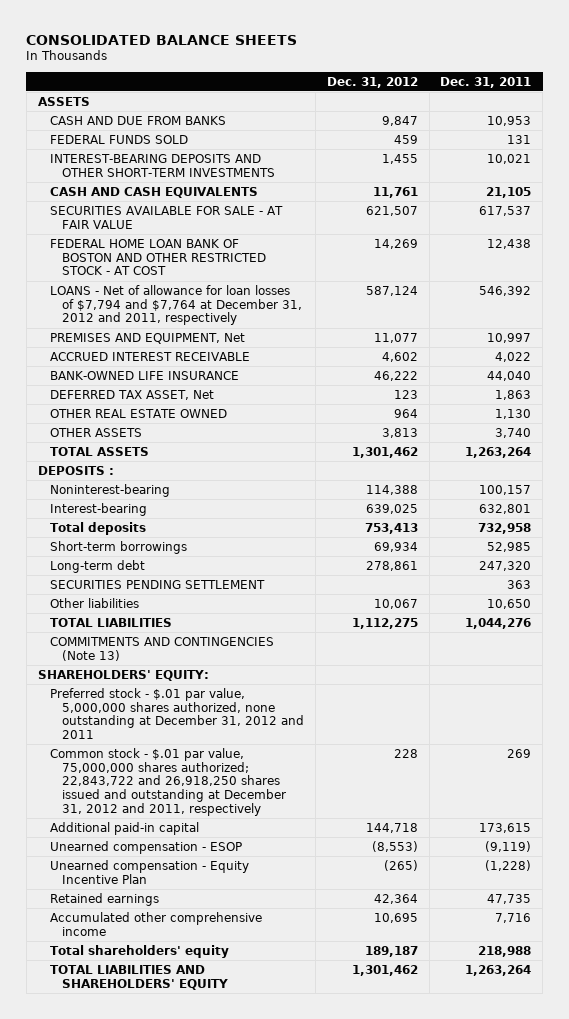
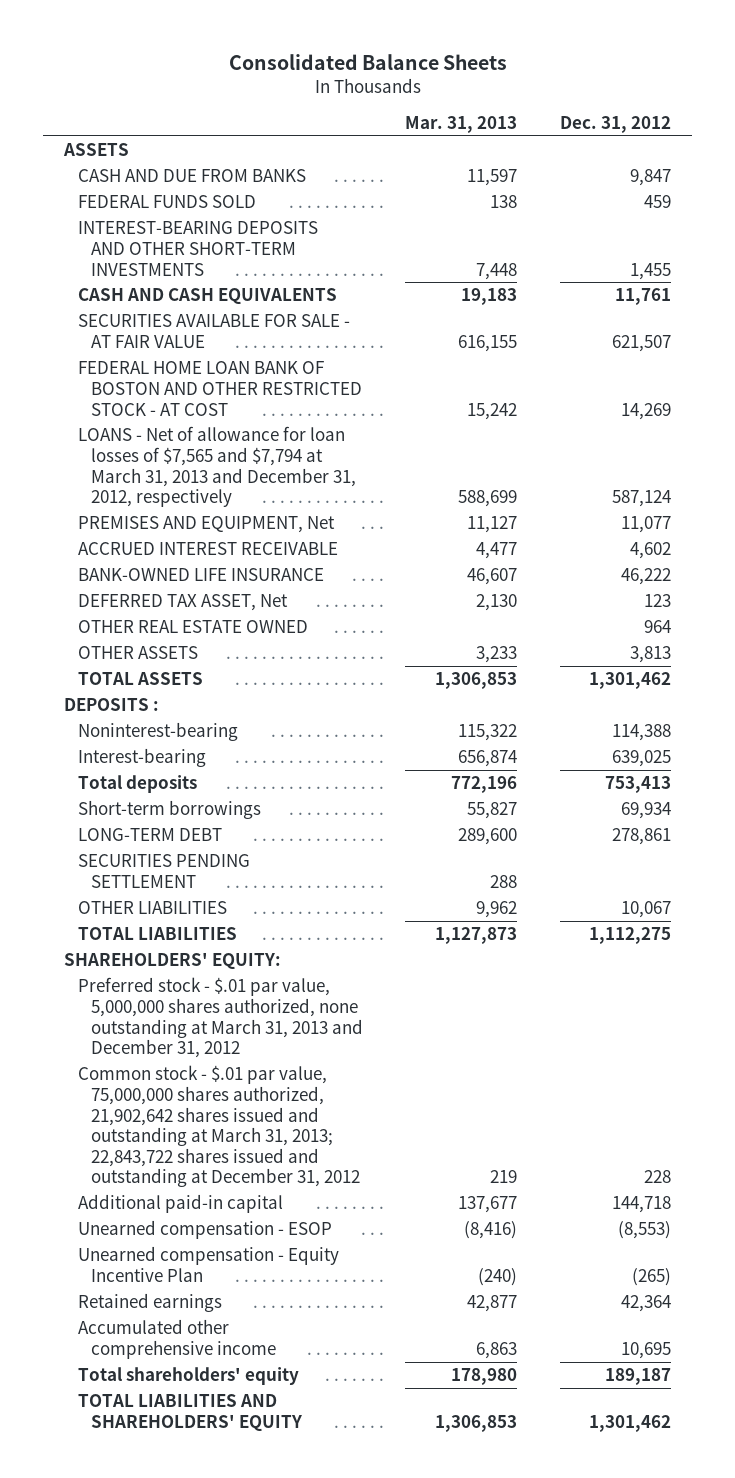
- CONSOLIDATED BALANCE SHEETS
+ Consolidated Balance Sheets
- | Dec. 31, 2012 | Dec. 31, 2011
+ | Mar. 31, 2013 | Dec. 31, 2012
- LOANS - Net of allowance for loan losses of $7,794 and $7,764 at December 31, 2012 and 2011, respectively | 587,124 | 546,392
+ LOANS - Net of allowance for loan losses of $7,565 and $7,794 at March 31, 2013 and December 31, 2012, respectively | 588,699 | 587,124
- Long-term debt | 278,861 | 247,320
+ LONG-TERM DEBT | 289,600 | 278,861
- Other liabilities | 10,067 | 10,650
+ OTHER LIABILITIES | 9,962 | 10,067
- COMMITMENTS AND CONTINGENCIES (Note 13)
- Preferred stock - $.01 par value, 5,000,000 shares authorized, none outstanding at December 31, 2012 and 2011
- Common stock - $.01 par value, 75,000,000 shares authorized; 22,843,722 and 26,918,250 shares issued and outstanding at December 31, 2012 and 2011, respectively | 228 | 269
+ Preferred stock - $.01 par value, 5,000,000 shares authorized, none outstanding at March 31, 2013 and December 31, 2012
+ Common stock - $.01 par value, 75,000,000 shares authorized, 21,902,642 shares issued and outstanding at March 31, 2013; 22,843,722 shares issued and outstanding at December 31, 2012 | 219 | 228

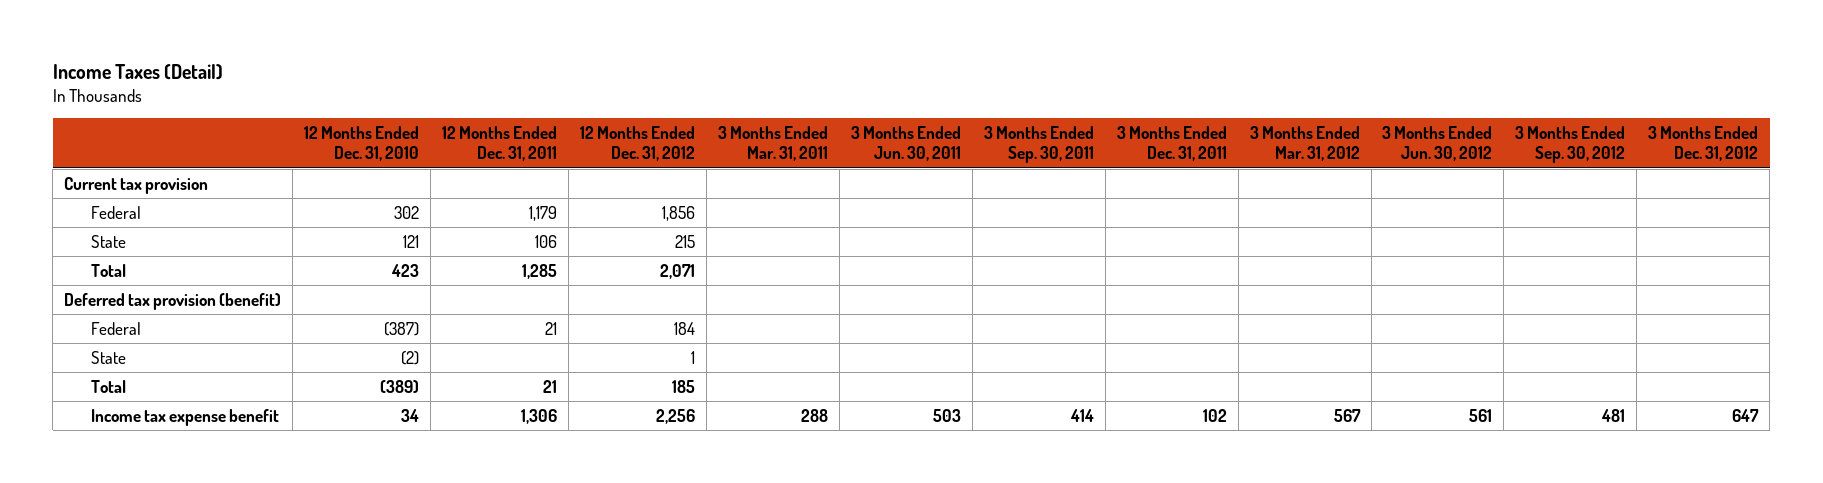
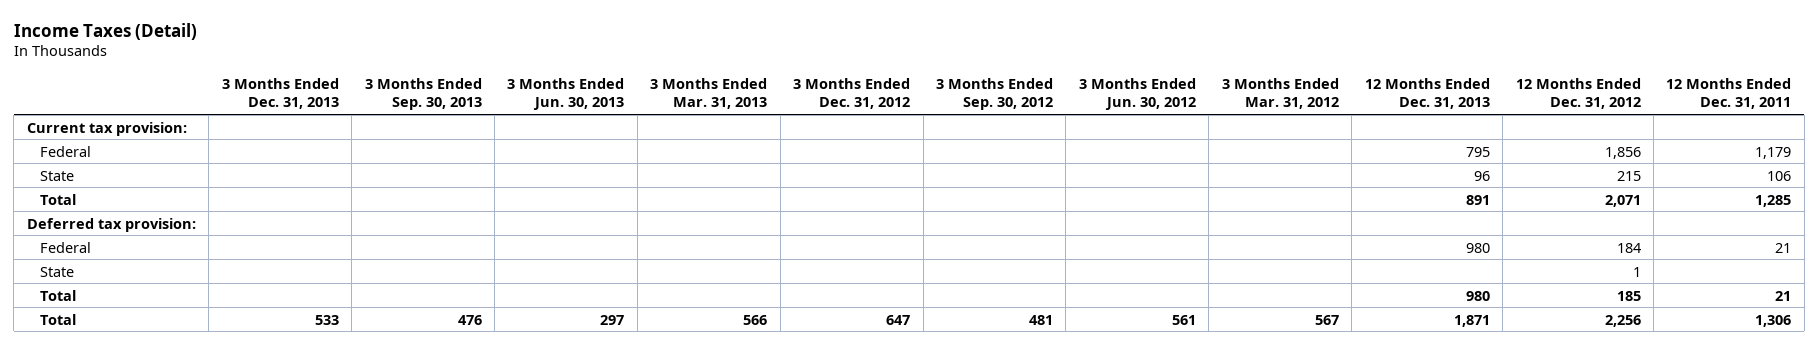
- | 12 Months Ended Dec. 31, 2010 | 12 Months Ended Dec. 31, 2011 | 12 Months Ended Dec. 31, 2012 | 3 Months Ended Mar. 31, 2011 | 3 Months Ended Jun. 30, 2011 | 3 Months Ended Sep. 30, 2011 | 3 Months Ended Dec. 31, 2011 | 3 Months Ended Mar. 31, 2012 | 3 Months Ended Jun. 30, 2012 | 3 Months Ended Sep. 30, 2012 | 3 Months Ended Dec. 31, 2012
+ | 3 Months Ended Dec. 31, 2013 | 3 Months Ended Sep. 30, 2013 | 3 Months Ended Jun. 30, 2013 | 3 Months Ended Mar. 31, 2013 | 3 Months Ended Dec. 31, 2012 | 3 Months Ended Sep. 30, 2012 | 3 Months Ended Jun. 30, 2012 | 3 Months Ended Mar. 31, 2012 | 12 Months Ended Dec. 31, 2013 | 12 Months Ended Dec. 31, 2012 | 12 Months Ended Dec. 31, 2011
- Current tax provision
+ Current tax provision:
- Deferred tax provision (benefit)
+ Deferred tax provision:
- Income tax expense benefit | 34 | 1,306 | 2,256 | 288 | 503 | 414 | 102 | 567 | 561 | 481 | 647
+ Total | 533 | 476 | 297 | 566 | 647 | 481 | 561 | 567 | 1,871 | 2,256 | 1,306

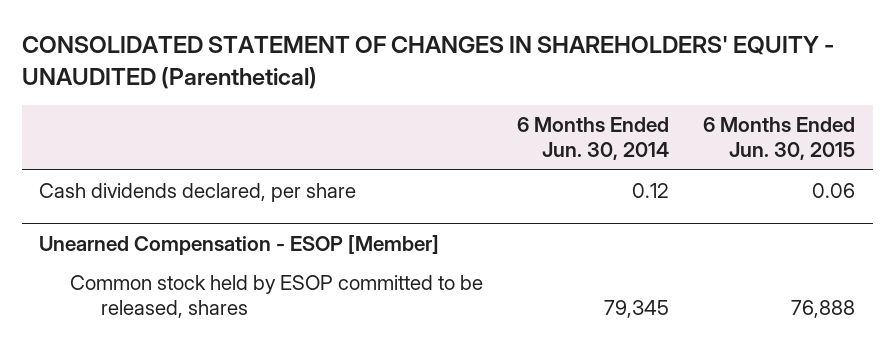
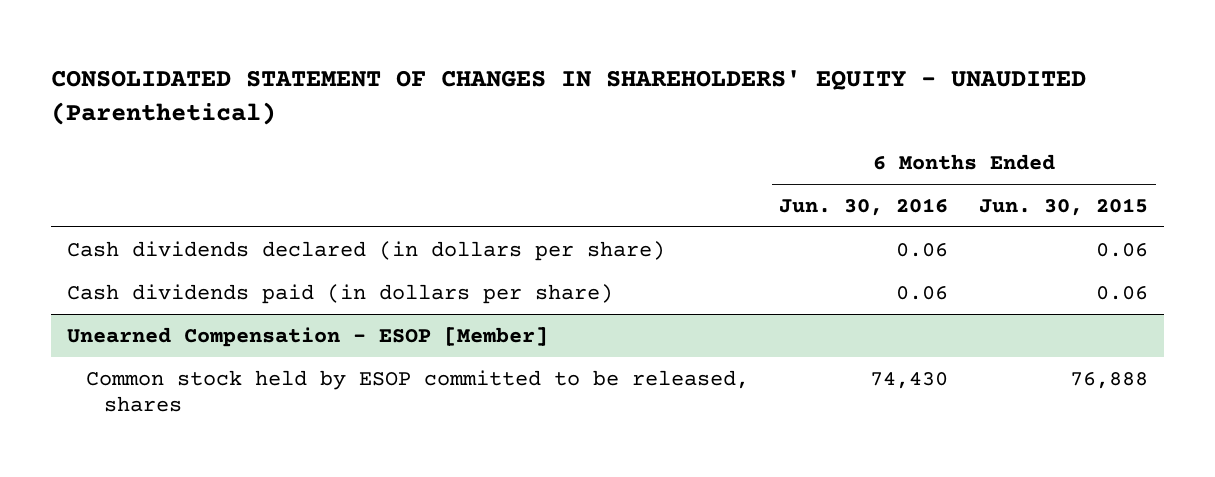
- | 6 Months Ended Jun. 30, 2014 | 6 Months Ended Jun. 30, 2015
+ | 6 Months Ended Jun. 30, 2016 | 6 Months Ended Jun. 30, 2015
- Cash dividends declared, per share | 0.12 | 0.06
+ Cash dividends declared (in dollars per share) | 0.06 | 0.06
+ Cash dividends paid (in dollars per share) | 0.06 | 0.06

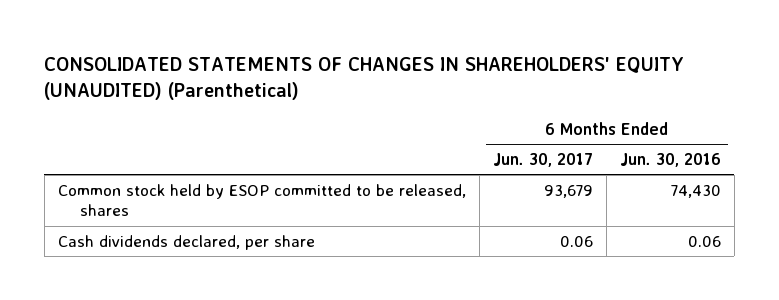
- CONSOLIDATED STATEMENT OF CHANGES IN SHAREHOLDERS' EQUITY - UNAUDITED (Parenthetical)
+ CONSOLIDATED STATEMENTS OF CHANGES IN SHAREHOLDERS' EQUITY (UNAUDITED) (Parenthetical)
- | 6 Months Ended Jun. 30, 2016 | 6 Months Ended Jun. 30, 2015
+ | 6 Months Ended Jun. 30, 2017 | 6 Months Ended Jun. 30, 2016
- Cash dividends declared (in dollars per share) | 0.06 | 0.06
- Cash dividends paid (in dollars per share) | 0.06 | 0.06
- Unearned Compensation - ESOP [Member]
+ Cash dividends declared, per share | 0.06 | 0.06

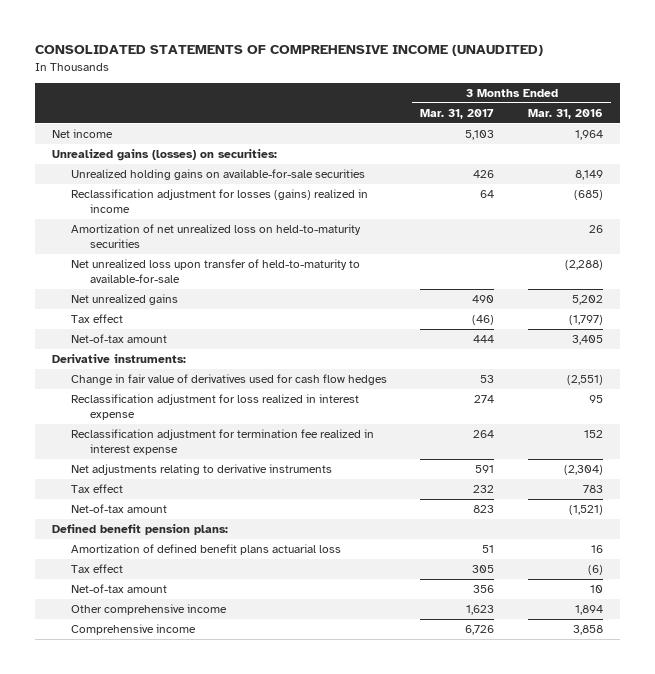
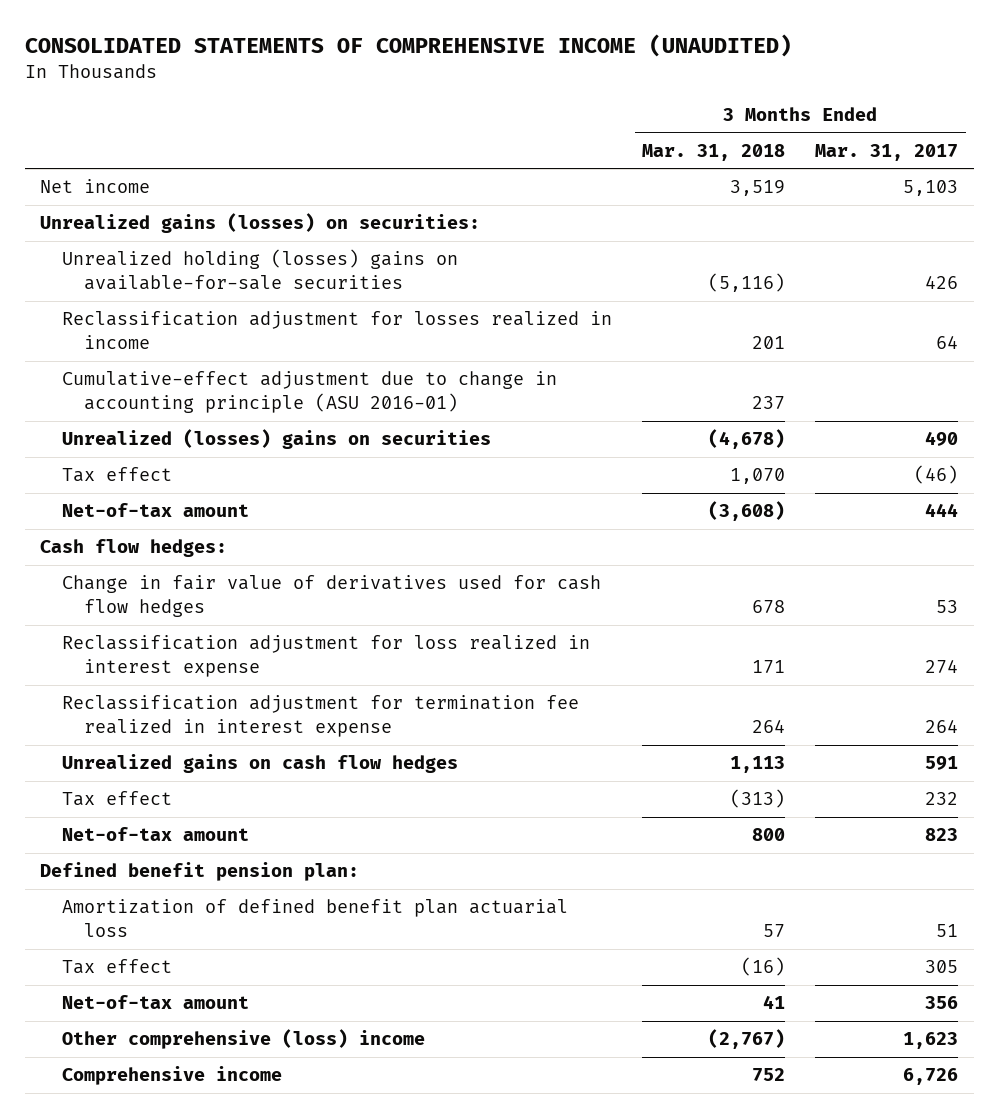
- | 3 Months Ended Mar. 31, 2017 | 3 Months Ended Mar. 31, 2016
+ | 3 Months Ended Mar. 31, 2018 | 3 Months Ended Mar. 31, 2017
- Unrealized holding gains on available-for-sale securities | 426 | 8,149
- Reclassification adjustment for losses (gains) realized in income | 64 | (685)
- Amortization of net unrealized loss on held-to-maturity securities | | 26
- Net unrealized loss upon transfer of held-to-maturity to available-for-sale | | (2,288)
- Net unrealized gains | 490 | 5,202
+ Unrealized holding (losses) gains on available-for-sale securities | (5,116) | 426
+ Reclassification adjustment for losses realized in income | 201 | 64
+ Cumulative-effect adjustment due to change in accounting principle (ASU 2016-01) | 237 |
+ Unrealized (losses) gains on securities | (4,678) | 490
- Derivative instruments:
+ Cash flow hedges:
- Net adjustments relating to derivative instruments | 591 | (2,304)
+ Unrealized gains on cash flow hedges | 1,113 | 591
- Defined benefit pension plans:
- Amortization of defined benefit plans actuarial loss | 51 | 16
+ Defined benefit pension plan:
+ Amortization of defined benefit plan actuarial loss | 57 | 51
- Other comprehensive income | 1,623 | 1,894
+ Other comprehensive (loss) income | (2,767) | 1,623

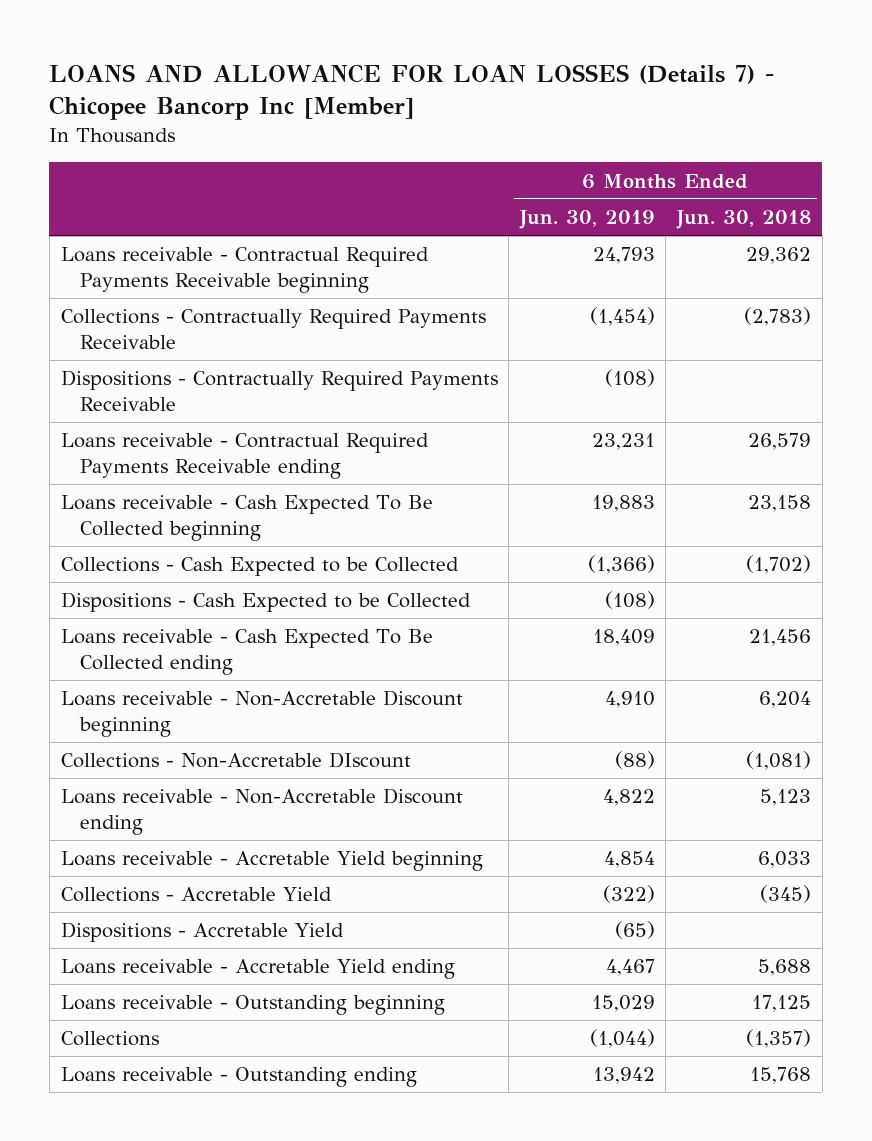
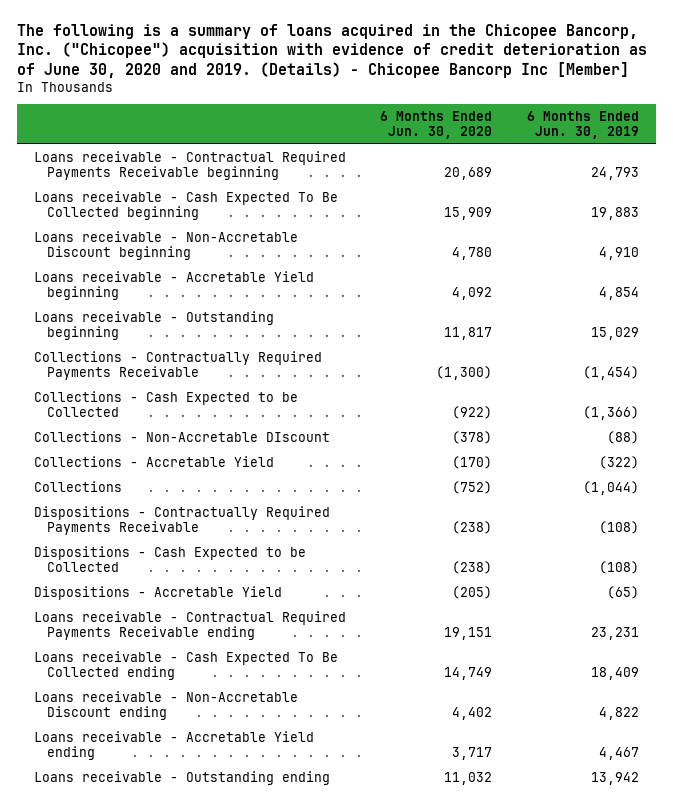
- LOANS AND ALLOWANCE FOR LOAN LOSSES (Details 7) - Chicopee Bancorp Inc [Member]
+ The following is a summary of loans acquired in the Chicopee Bancorp, Inc. ("Chicopee") acquisition with evidence of credit deterioration as of June 30, 2020 and 2019. (Details) - Chicopee Bancorp Inc [Member]
- | 6 Months Ended Jun. 30, 2019 | 6 Months Ended Jun. 30, 2018
+ | 6 Months Ended Jun. 30, 2020 | 6 Months Ended Jun. 30, 2019
moved up: Loans receivable - Outstanding beginning | 11,817 | 15,029
moved down: Collections - Contractually Required Payments Receivable | (1,300) | (1,454)
moved down: Collections - Cash Expected to be Collected | (922) | (1,366)
moved down: Collections - Non-Accretable DIscount | (378) | (88)
moved up: Collections | (752) | (1,044)
moved down: Dispositions - Contractually Required Payments Receivable | (238) | (108)
moved down: Dispositions - Cash Expected to be Collected | (238) | (108)
moved down: Loans receivable - Contractual Required Payments Receivable ending | 19,151 | 23,231
moved down: Loans receivable - Cash Expected To Be Collected ending | 14,749 | 18,409
moved down: Loans receivable - Non-Accretable Discount ending | 4,402 | 4,822

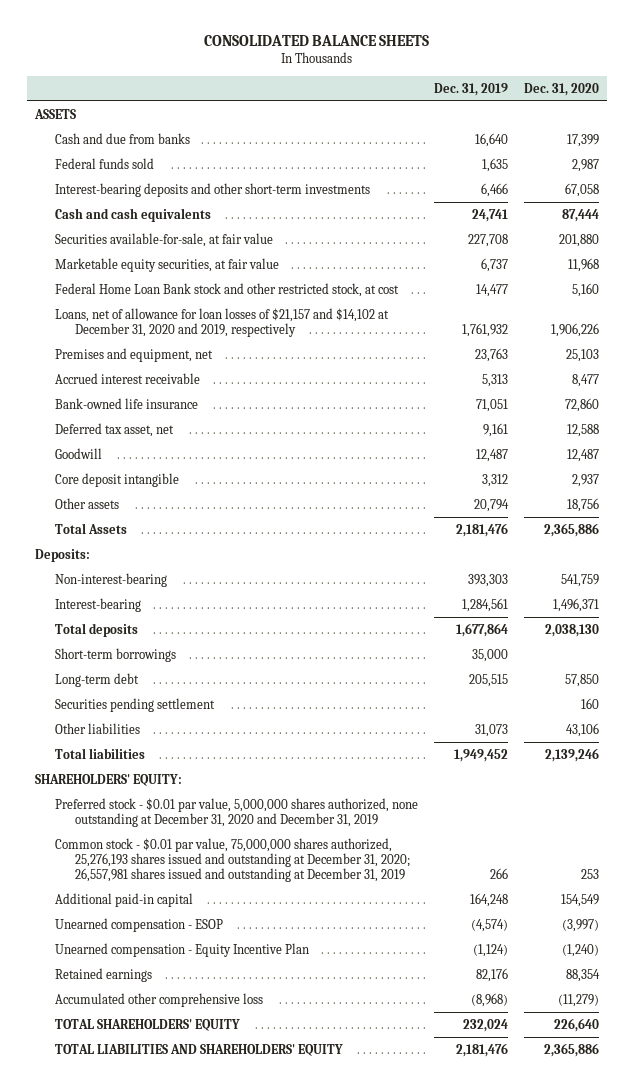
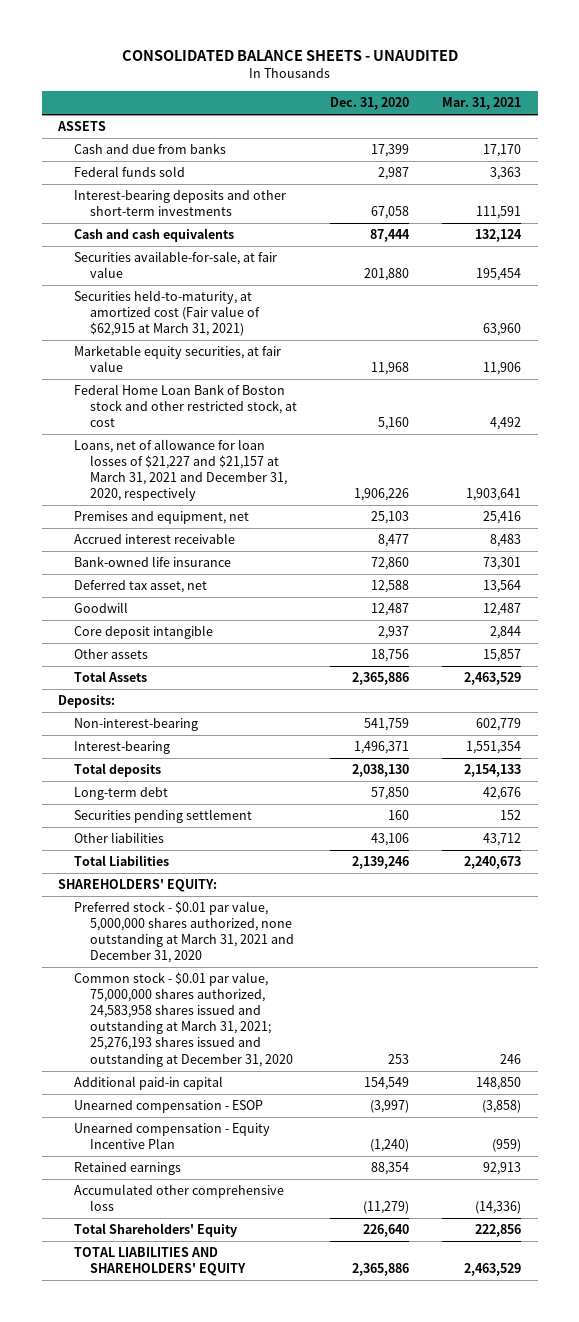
- CONSOLIDATED BALANCE SHEETS
+ CONSOLIDATED BALANCE SHEETS - UNAUDITED
- | Dec. 31, 2019 | Dec. 31, 2020
+ | Dec. 31, 2020 | Mar. 31, 2021
+ Securities held-to-maturity, at amortized cost (Fair value of $62,915 at March 31, 2021) | | 63,960
- Federal Home Loan Bank stock and other restricted stock, at cost | 14,477 | 5,160
- Loans, net of allowance for loan losses of $21,157 and $14,102 at December 31, 2020 and 2019, respectively | 1,761,932 | 1,906,226
+ Federal Home Loan Bank of Boston stock and other restricted stock, at cost | 5,160 | 4,492
+ Loans, net of allowance for loan losses of $21,227 and $21,157 at March 31, 2021 and December 31, 2020, respectively | 1,906,226 | 1,903,641
- Short-term borrowings | 35,000 |
- Total liabilities | 1,949,452 | 2,139,246
+ Total Liabilities | 2,139,246 | 2,240,673
- Preferred stock - $0.01 par value, 5,000,000 shares authorized, none outstanding at December 31, 2020 and December 31, 2019
- Common stock - $0.01 par value, 75,000,000 shares authorized, 25,276,193 shares issued and outstanding at December 31, 2020; 26,557,981 shares issued and outstanding at December 31, 2019 | 266 | 253
+ Preferred stock - $0.01 par value, 5,000,000 shares authorized, none outstanding at March 31, 2021 and December 31, 2020
+ Common stock - $0.01 par value, 75,000,000 shares authorized, 24,583,958 shares issued and outstanding at March 31, 2021; 25,276,193 shares issued and outstanding at December 31, 2020 | 253 | 246
- TOTAL SHAREHOLDERS' EQUITY | 232,024 | 226,640
+ Total Shareholders' Equity | 226,640 | 222,856

